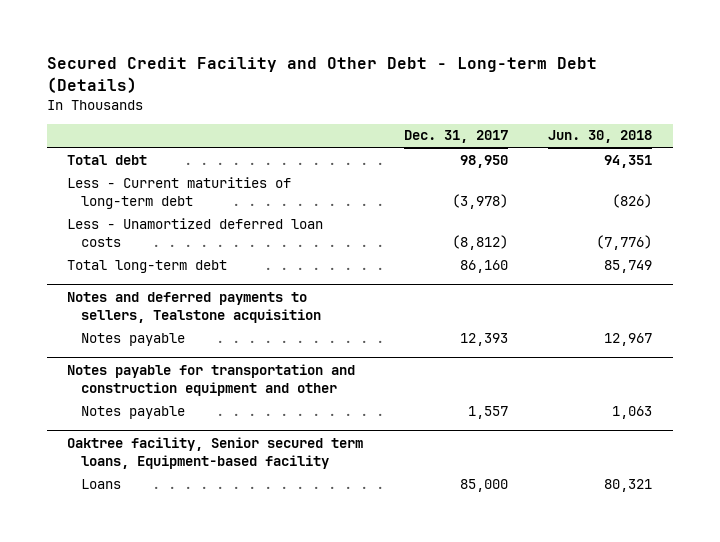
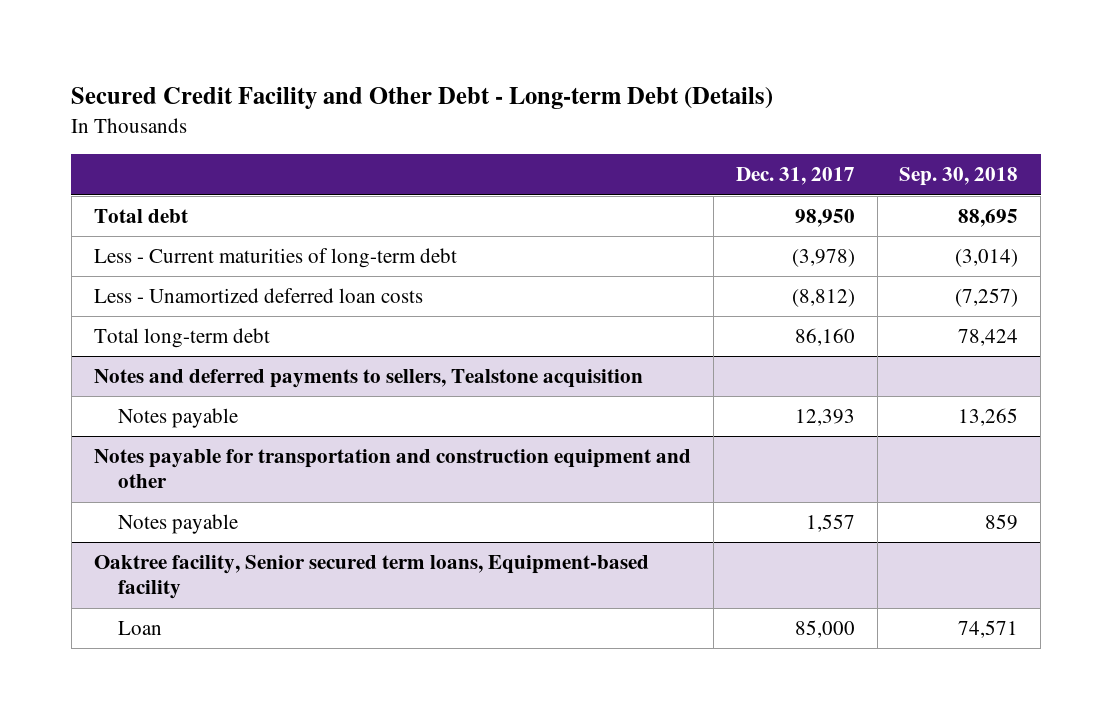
- | Dec. 31, 2017 | Jun. 30, 2018
+ | Dec. 31, 2017 | Sep. 30, 2018
@ Oaktree facility, Senior secured term loans, Equipment-based facility
- Loans | 85,000 | 80,321
+ Loan | 85,000 | 74,571

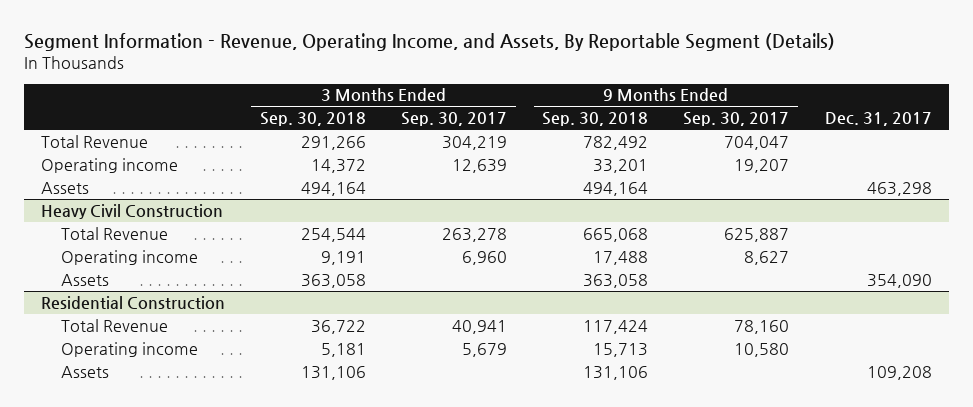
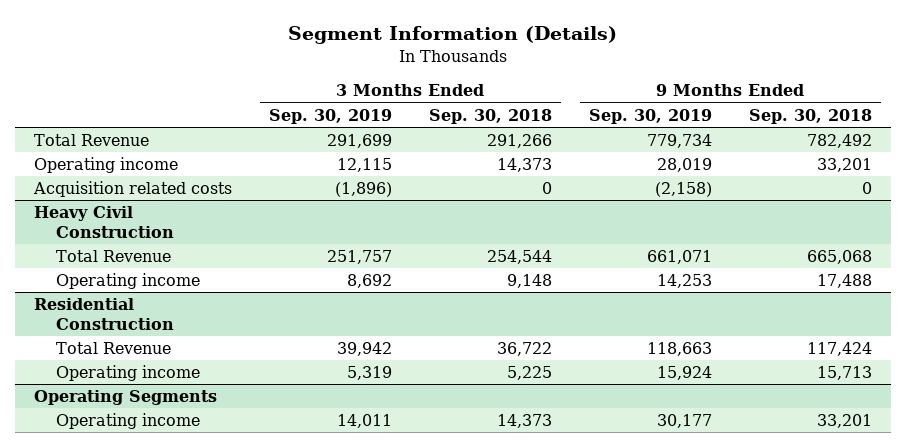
- Segment Information - Revenue, Operating Income, and Assets, By Reportable Segment (Details)
+ Segment Information (Details)
- | 3 Months Ended Sep. 30, 2018 | 3 Months Ended Sep. 30, 2017 | 9 Months Ended Sep. 30, 2018 | 9 Months Ended Sep. 30, 2017 | Dec. 31, 2017
+ | 3 Months Ended Sep. 30, 2019 | 3 Months Ended Sep. 30, 2018 | 9 Months Ended Sep. 30, 2019 | 9 Months Ended Sep. 30, 2018
- Operating income | 14,372 | 12,639 | 33,201 | 19,207 |
- Assets | 494,164 | | 494,164 | | 463,298
+ Operating income | 12,115 | 14,373 | 28,019 | 33,201
+ Acquisition related costs | (1,896) | 0 | (2,158) | 0
@ Heavy Civil Construction
- Operating income | 9,191 | 6,960 | 17,488 | 8,627 |
- Assets | 363,058 | | 363,058 | | 354,090
+ Operating income | 8,692 | 9,148 | 14,253 | 17,488
@ Residential Construction
- Operating income | 5,181 | 5,679 | 15,713 | 10,580 |
- Assets | 131,106 | | 131,106 | | 109,208
+ Operating income | 5,319 | 5,225 | 15,924 | 15,713
+ Operating Segments
+ Operating income | 14,011 | 14,373 | 30,177 | 33,201

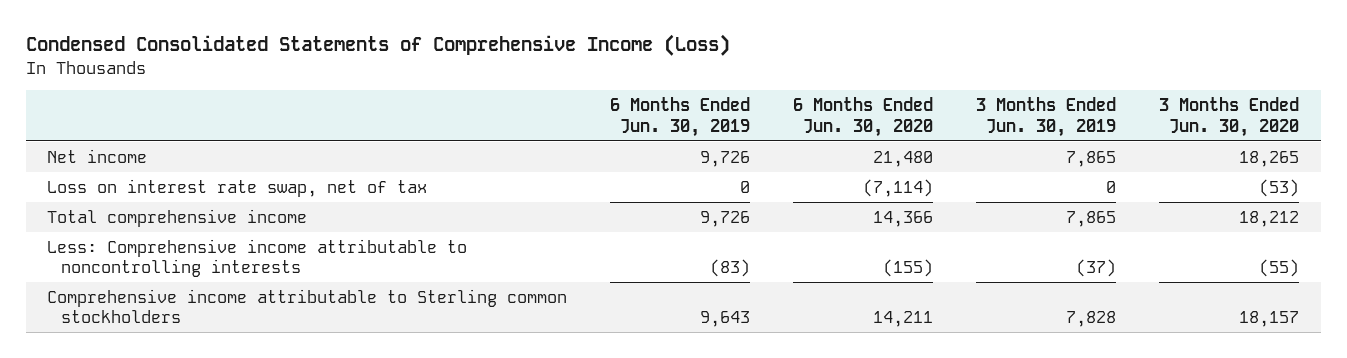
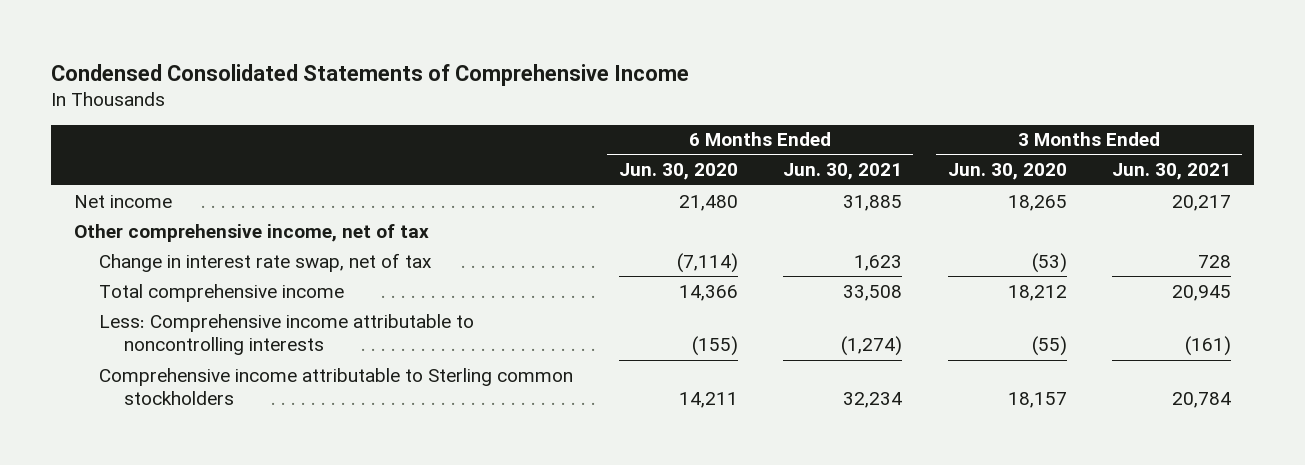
- Condensed Consolidated Statements of Comprehensive Income (Loss)
+ Condensed Consolidated Statements of Comprehensive Income
- | 6 Months Ended Jun. 30, 2019 | 6 Months Ended Jun. 30, 2020 | 3 Months Ended Jun. 30, 2019 | 3 Months Ended Jun. 30, 2020
+ | 6 Months Ended Jun. 30, 2020 | 6 Months Ended Jun. 30, 2021 | 3 Months Ended Jun. 30, 2020 | 3 Months Ended Jun. 30, 2021
- Loss on interest rate swap, net of tax | 0 | (7,114) | 0 | (53)
+ Other comprehensive income, net of tax
+ Change in interest rate swap, net of tax | (7,114) | 1,623 | (53) | 728

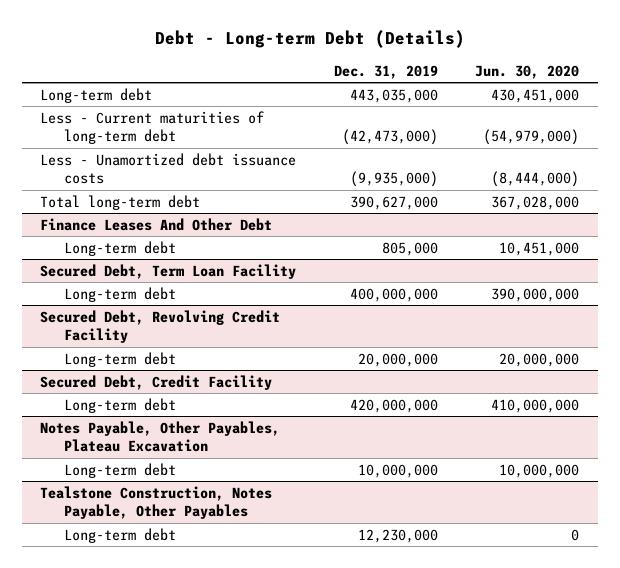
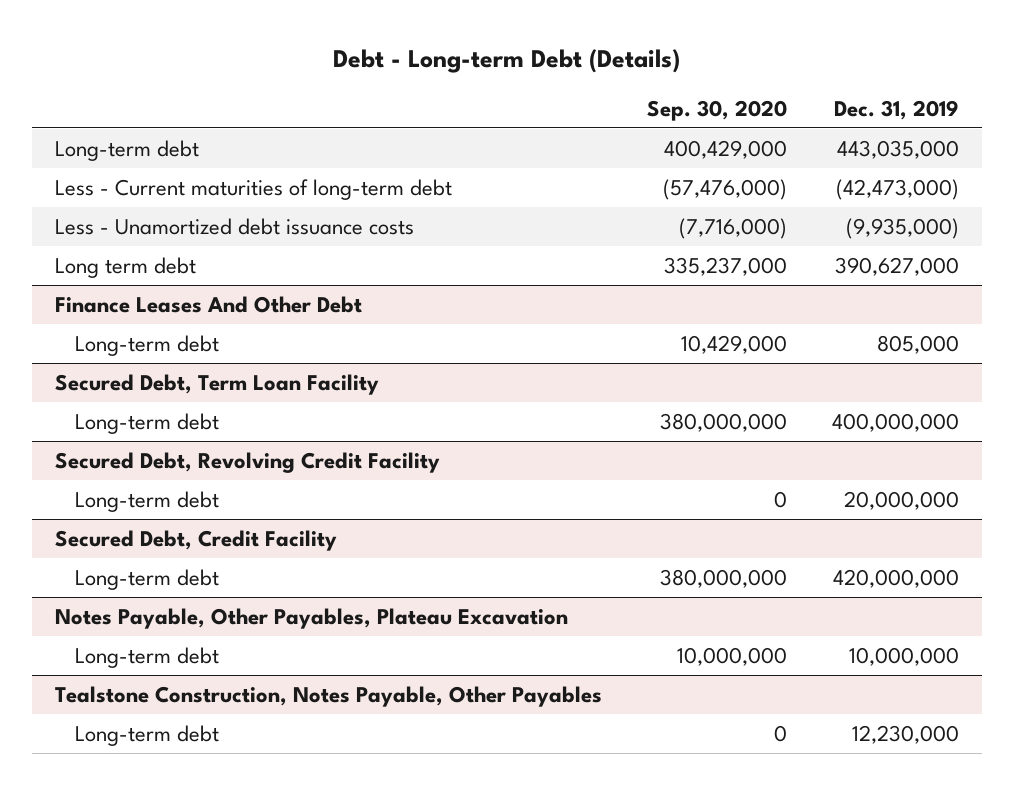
- | Dec. 31, 2019 | Jun. 30, 2020
+ | Sep. 30, 2020 | Dec. 31, 2019
- Total long-term debt | 390,627,000 | 367,028,000
+ Long term debt | 335,237,000 | 390,627,000

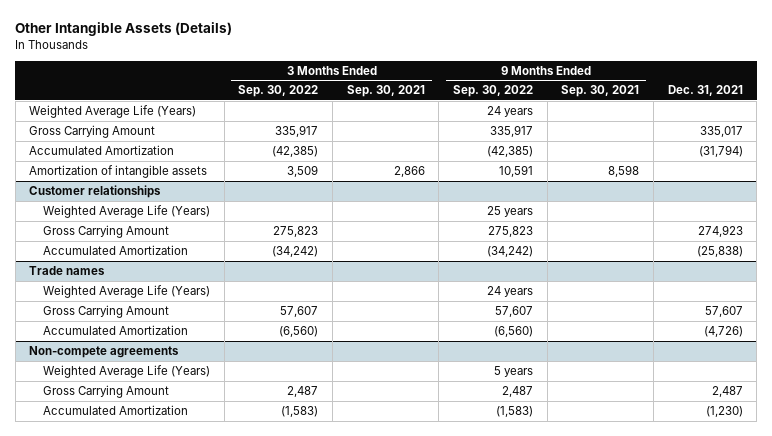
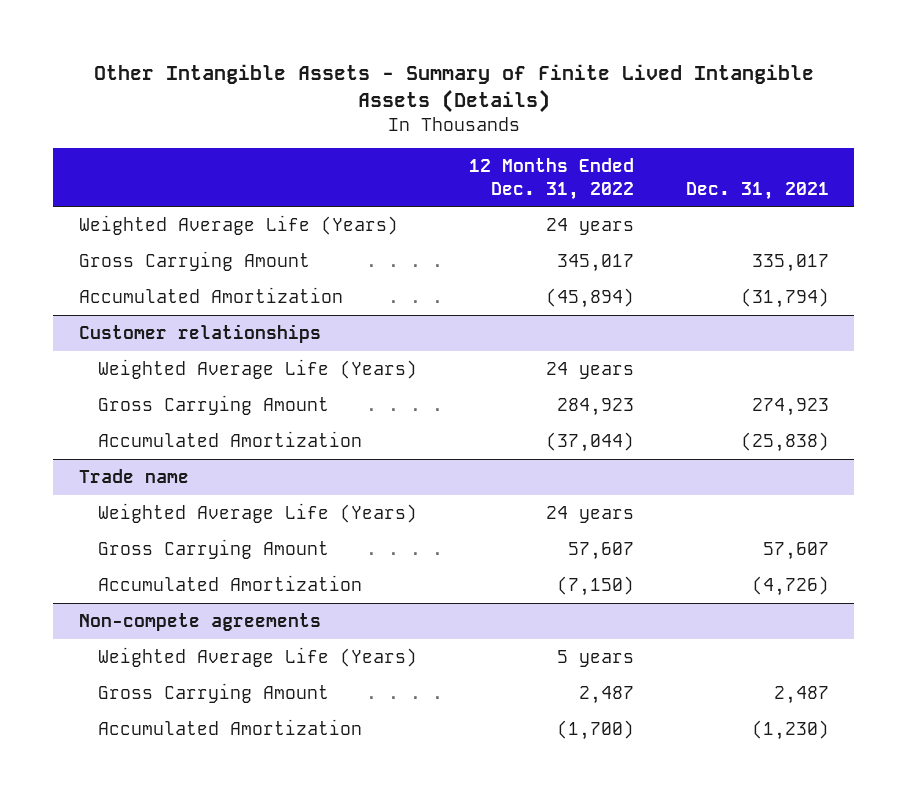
- Other Intangible Assets (Details)
+ Other Intangible Assets - Summary of Finite Lived Intangible Assets (Details)
- | 3 Months Ended Sep. 30, 2022 | 3 Months Ended Sep. 30, 2021 | 9 Months Ended Sep. 30, 2022 | 9 Months Ended Sep. 30, 2021 | Dec. 31, 2021
+ | 12 Months Ended Dec. 31, 2022 | Dec. 31, 2021
- Amortization of intangible assets | 3,509 | 2,866 | 10,591 | 8,598 |
- Trade names
+ Trade name

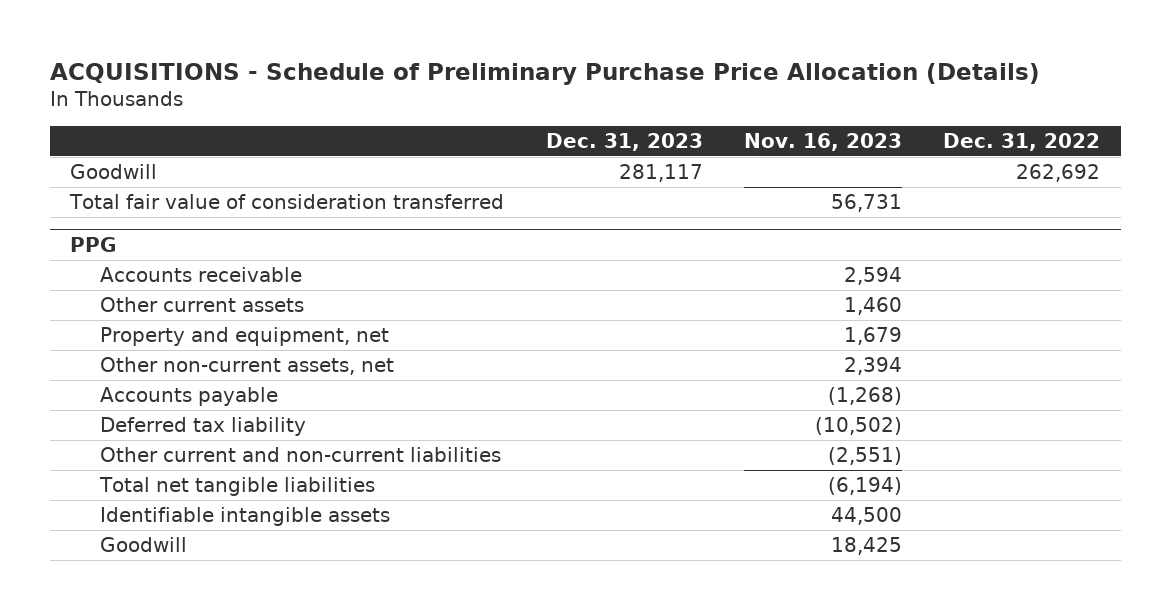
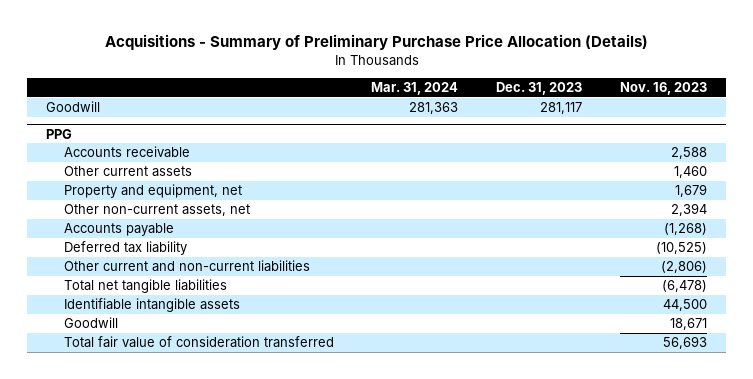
- ACQUISITIONS - Schedule of Preliminary Purchase Price Allocation (Details)
+ Acquisitions - Summary of Preliminary Purchase Price Allocation (Details)
- | Dec. 31, 2023 | Nov. 16, 2023 | Dec. 31, 2022
+ | Mar. 31, 2024 | Dec. 31, 2023 | Nov. 16, 2023
- Total fair value of consideration transferred | | 56,731 |
@ PPG
- Accounts receivable | | 2,594 |
+ Accounts receivable | | | 2,588
- Deferred tax liability | | (10,502) |
- Other current and non-current liabilities | | (2,551) |
- Total net tangible liabilities | | (6,194) |
+ Deferred tax liability | | | (10,525)
+ Other current and non-current liabilities | | | (2,806)
+ Total net tangible liabilities | | | (6,478)
- Goodwill | | 18,425 |
+ Goodwill | | | 18,671
+ Total fair value of consideration transferred | | | 56,693

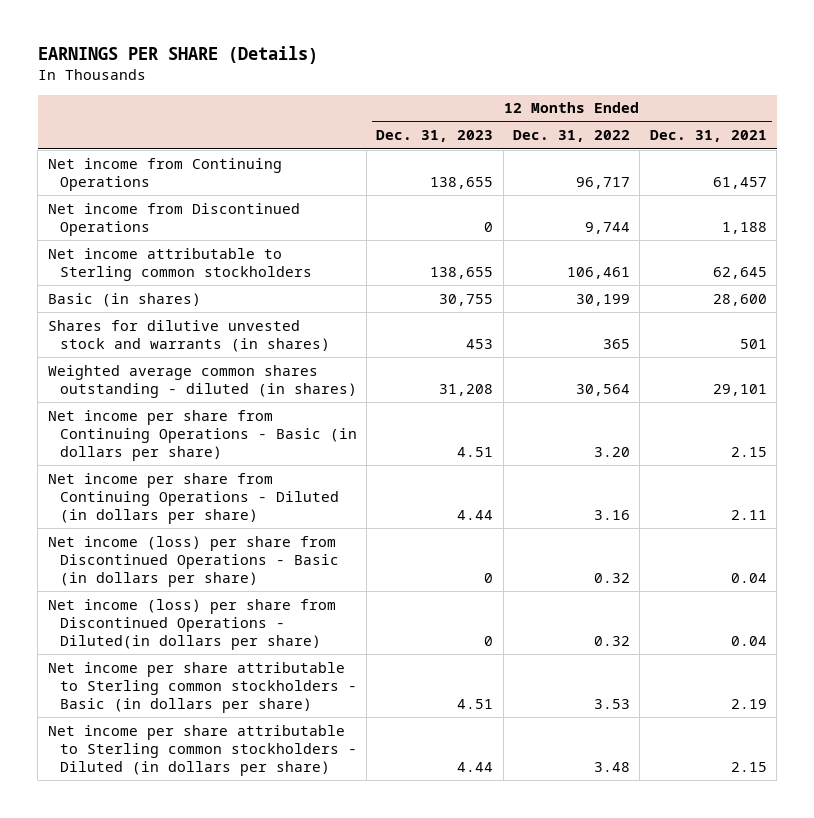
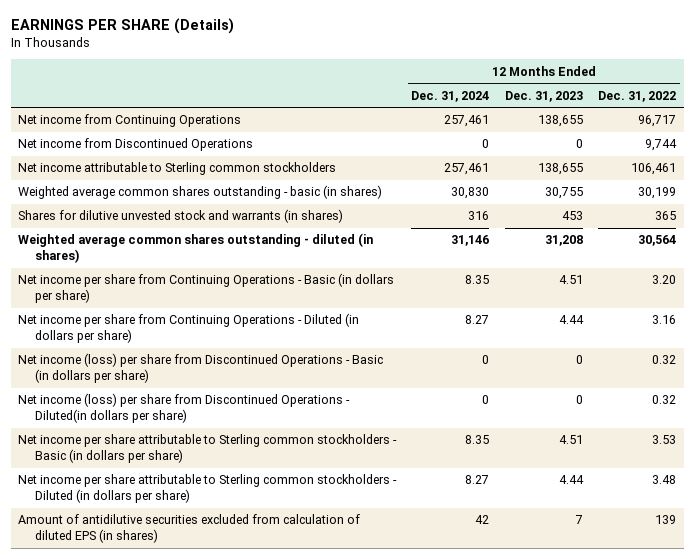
- | 12 Months Ended Dec. 31, 2023 | 12 Months Ended Dec. 31, 2022 | 12 Months Ended Dec. 31, 2021
+ | 12 Months Ended Dec. 31, 2024 | 12 Months Ended Dec. 31, 2023 | 12 Months Ended Dec. 31, 2022
- Basic (in shares) | 30,755 | 30,199 | 28,600
+ Weighted average common shares outstanding - basic (in shares) | 30,830 | 30,755 | 30,199
+ Amount of antidilutive securities excluded from calculation of diluted EPS (in shares) | 42 | 7 | 139

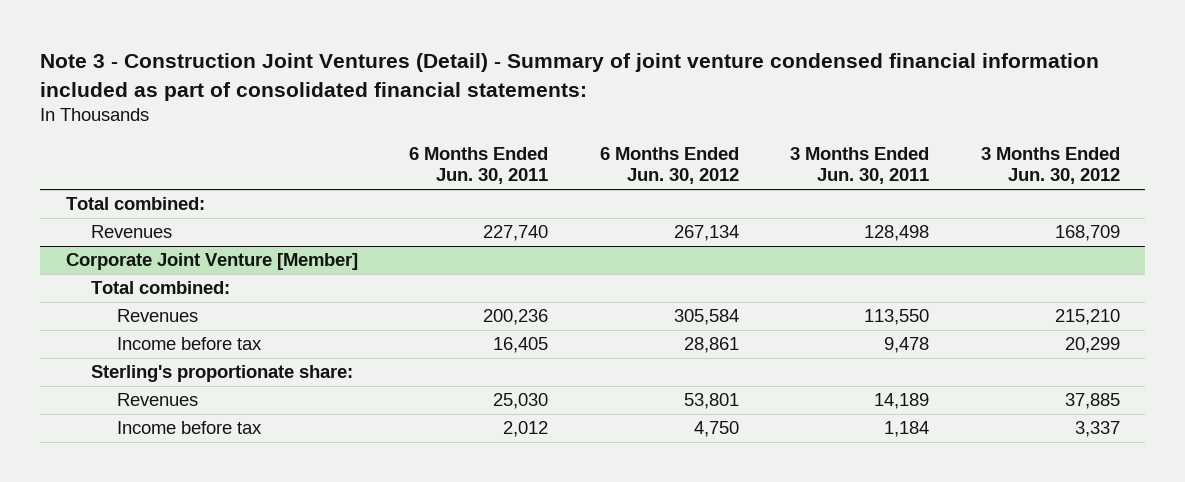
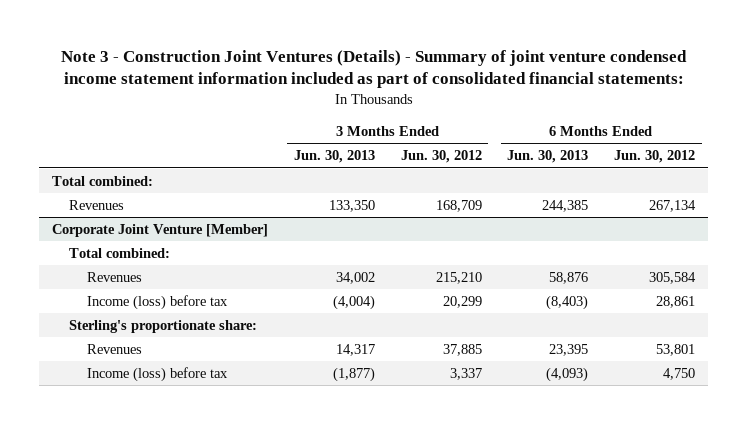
- Note 3 - Construction Joint Ventures (Detail) - Summary of joint venture condensed financial information included as part of consolidated financial statements:
+ Note 3 - Construction Joint Ventures (Details) - Summary of joint venture condensed income statement information included as part of consolidated financial statements:
- | 6 Months Ended Jun. 30, 2011 | 6 Months Ended Jun. 30, 2012 | 3 Months Ended Jun. 30, 2011 | 3 Months Ended Jun. 30, 2012
+ | 3 Months Ended Jun. 30, 2013 | 3 Months Ended Jun. 30, 2012 | 6 Months Ended Jun. 30, 2013 | 6 Months Ended Jun. 30, 2012
@ Corporate Joint Venture [Member]
- Income before tax | 16,405 | 28,861 | 9,478 | 20,299
+ Income (loss) before tax | (4,004) | 20,299 | (8,403) | 28,861
- Income before tax | 2,012 | 4,750 | 1,184 | 3,337
+ Income (loss) before tax | (1,877) | 3,337 | (4,093) | 4,750

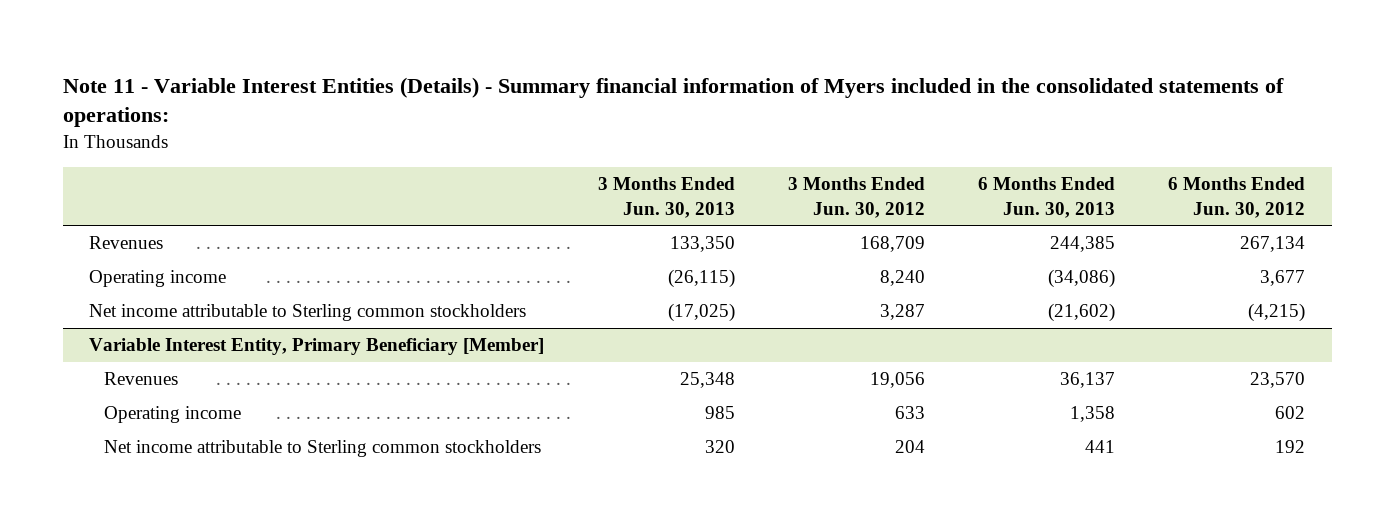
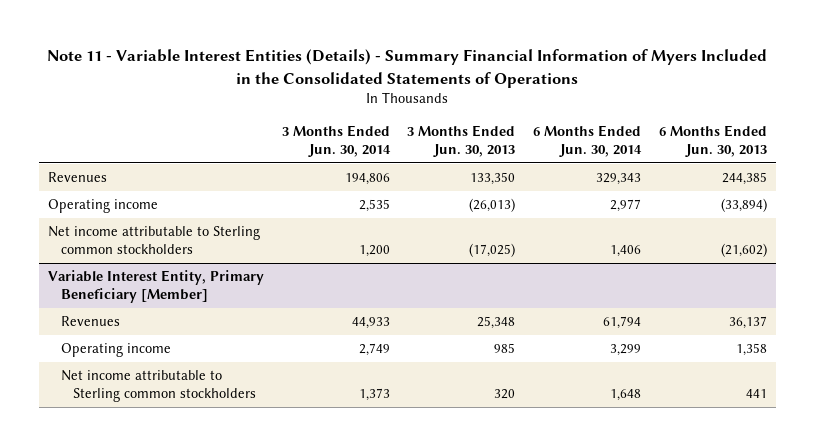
- Note 11 - Variable Interest Entities (Details) - Summary financial information of Myers included in the consolidated statements of operations:
+ Note 11 - Variable Interest Entities (Details) - Summary Financial Information of Myers Included in the Consolidated Statements of Operations
- | 3 Months Ended Jun. 30, 2013 | 3 Months Ended Jun. 30, 2012 | 6 Months Ended Jun. 30, 2013 | 6 Months Ended Jun. 30, 2012
+ | 3 Months Ended Jun. 30, 2014 | 3 Months Ended Jun. 30, 2013 | 6 Months Ended Jun. 30, 2014 | 6 Months Ended Jun. 30, 2013
- Operating income | (26,115) | 8,240 | (34,086) | 3,677
+ Operating income | 2,535 | (26,013) | 2,977 | (33,894)

